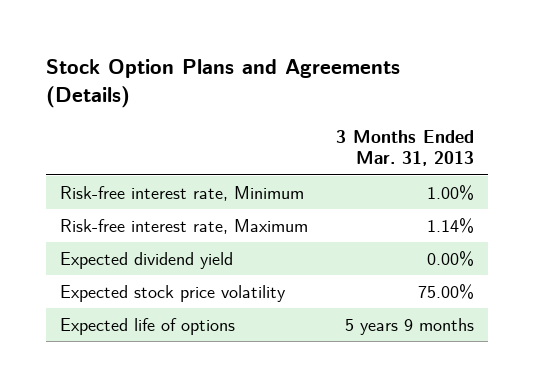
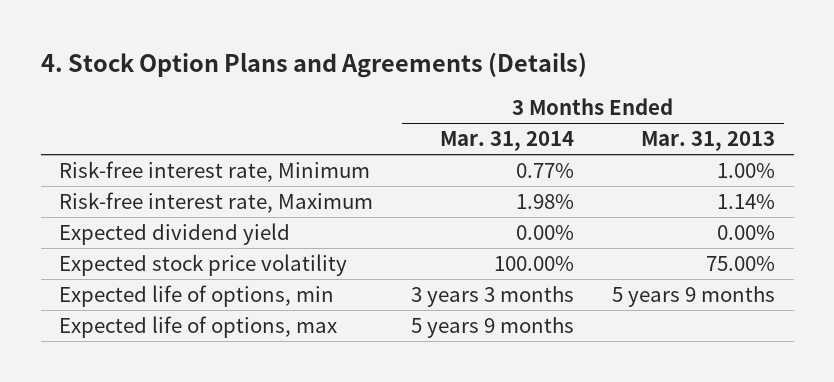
- Stock Option Plans and Agreements (Details)
+ 4. Stock Option Plans and Agreements (Details)
- | 3 Months Ended Mar. 31, 2013
+ | 3 Months Ended Mar. 31, 2014 | 3 Months Ended Mar. 31, 2013
- Expected life of options | 5 years 9 months
+ Expected life of options, min | 3 years 3 months | 5 years 9 months
+ Expected life of options, max | 5 years 9 months |

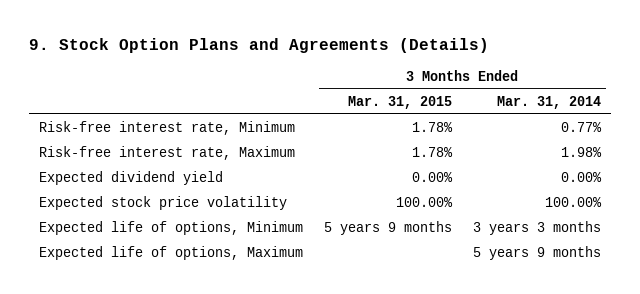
- 4. Stock Option Plans and Agreements (Details)
+ 9. Stock Option Plans and Agreements (Details)
- | 3 Months Ended Mar. 31, 2014 | 3 Months Ended Mar. 31, 2013
+ | 3 Months Ended Mar. 31, 2015 | 3 Months Ended Mar. 31, 2014
- Expected life of options, min | 3 years 3 months | 5 years 9 months
- Expected life of options, max | 5 years 9 months |
+ Expected life of options, Minimum | 5 years 9 months | 3 years 3 months
+ Expected life of options, Maximum | | 5 years 9 months

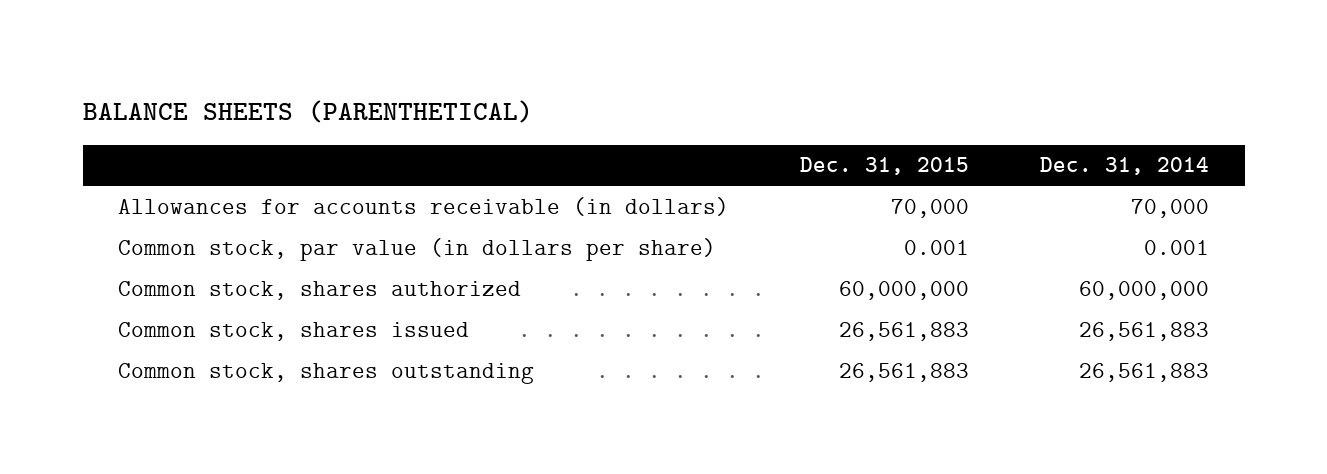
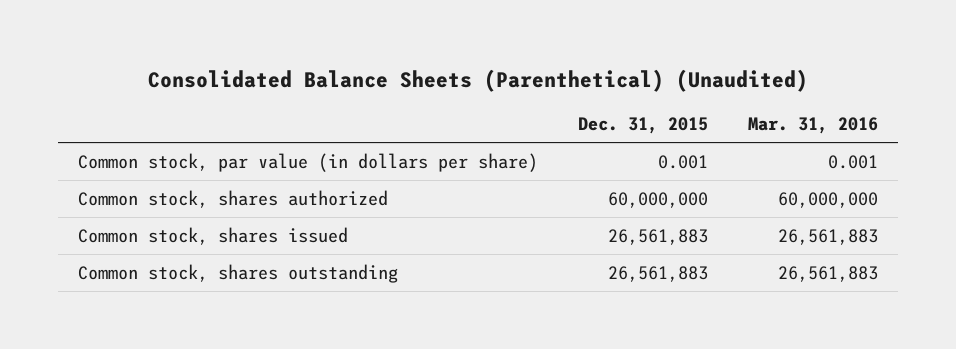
- BALANCE SHEETS (PARENTHETICAL)
+ Consolidated Balance Sheets (Parenthetical) (Unaudited)
- | Dec. 31, 2015 | Dec. 31, 2014
+ | Dec. 31, 2015 | Mar. 31, 2016
- Allowances for accounts receivable (in dollars) | 70,000 | 70,000

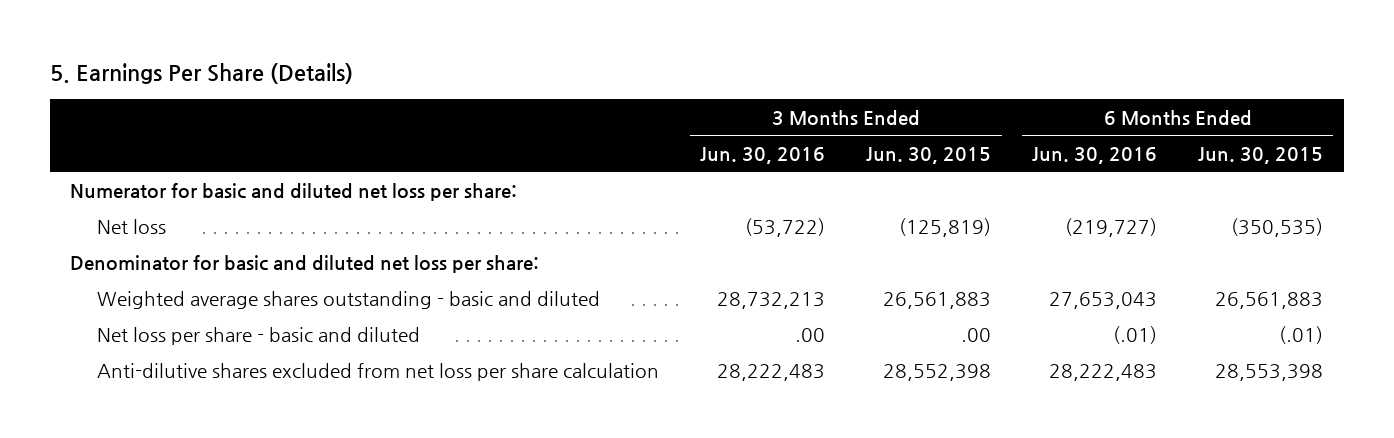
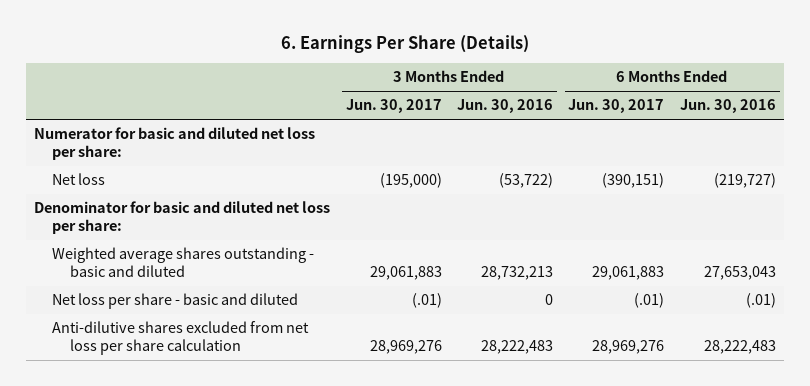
- 5. Earnings Per Share (Details)
+ 6. Earnings Per Share (Details)
- | 3 Months Ended Jun. 30, 2016 | 3 Months Ended Jun. 30, 2015 | 6 Months Ended Jun. 30, 2016 | 6 Months Ended Jun. 30, 2015
+ | 3 Months Ended Jun. 30, 2017 | 3 Months Ended Jun. 30, 2016 | 6 Months Ended Jun. 30, 2017 | 6 Months Ended Jun. 30, 2016
- Net loss per share - basic and diluted | .00 | .00 | (.01) | (.01)
+ Net loss per share - basic and diluted | (.01) | 0 | (.01) | (.01)

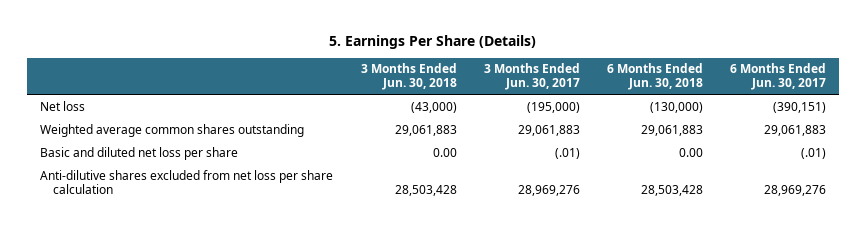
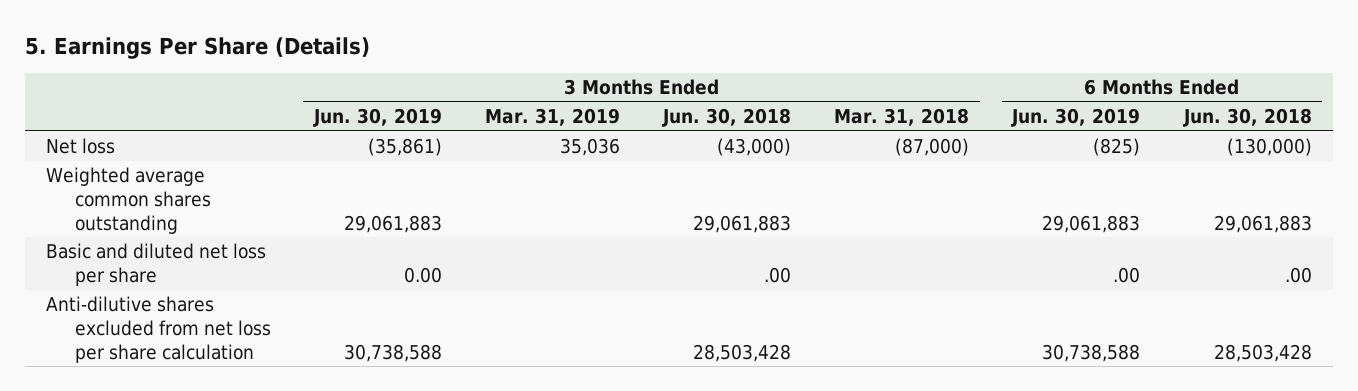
- | 3 Months Ended Jun. 30, 2018 | 3 Months Ended Jun. 30, 2017 | 6 Months Ended Jun. 30, 2018 | 6 Months Ended Jun. 30, 2017
+ | 3 Months Ended Jun. 30, 2019 | 3 Months Ended Mar. 31, 2019 | 3 Months Ended Jun. 30, 2018 | 3 Months Ended Mar. 31, 2018 | 6 Months Ended Jun. 30, 2019 | 6 Months Ended Jun. 30, 2018
- Basic and diluted net loss per share | 0.00 | (.01) | 0.00 | (.01)
+ Basic and diluted net loss per share | 0.00 | | .00 | | .00 | .00

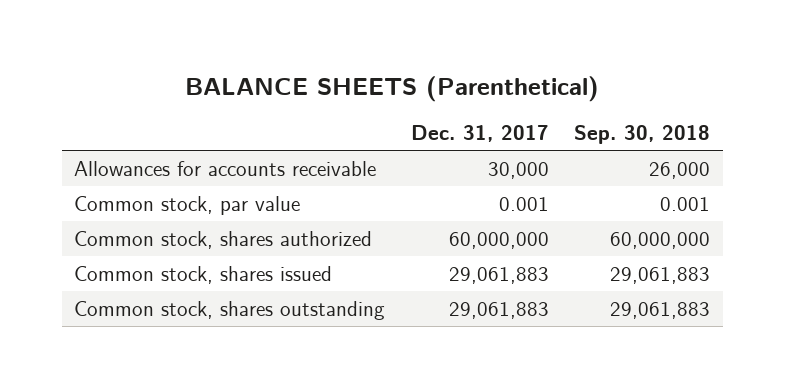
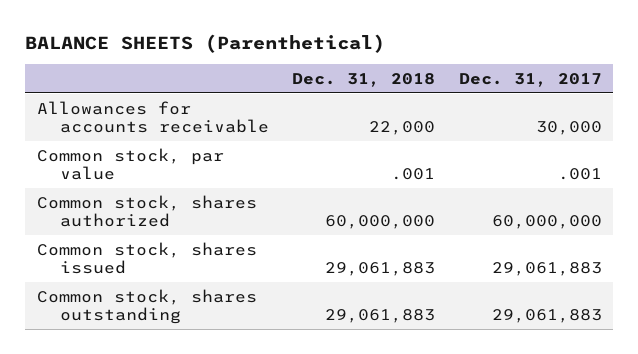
- | Dec. 31, 2017 | Sep. 30, 2018
+ | Dec. 31, 2018 | Dec. 31, 2017
- Common stock, par value | 0.001 | 0.001
+ Common stock, par value | .001 | .001

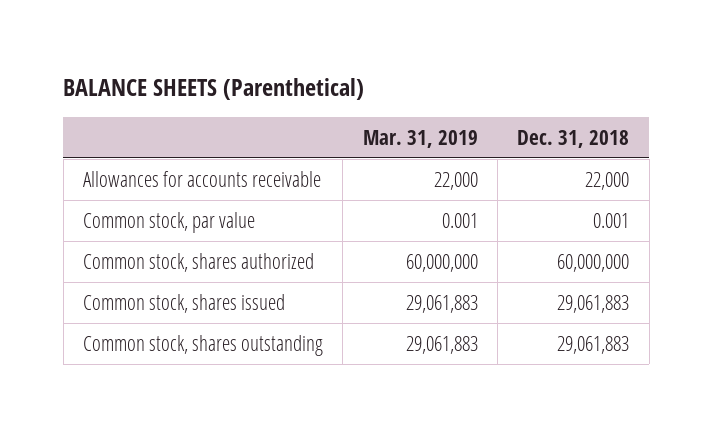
- | Dec. 31, 2018 | Dec. 31, 2017
+ | Mar. 31, 2019 | Dec. 31, 2018
- Common stock, par value | .001 | .001
+ Common stock, par value | 0.001 | 0.001

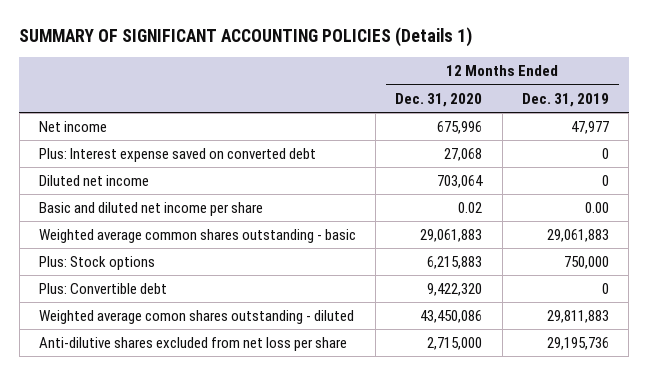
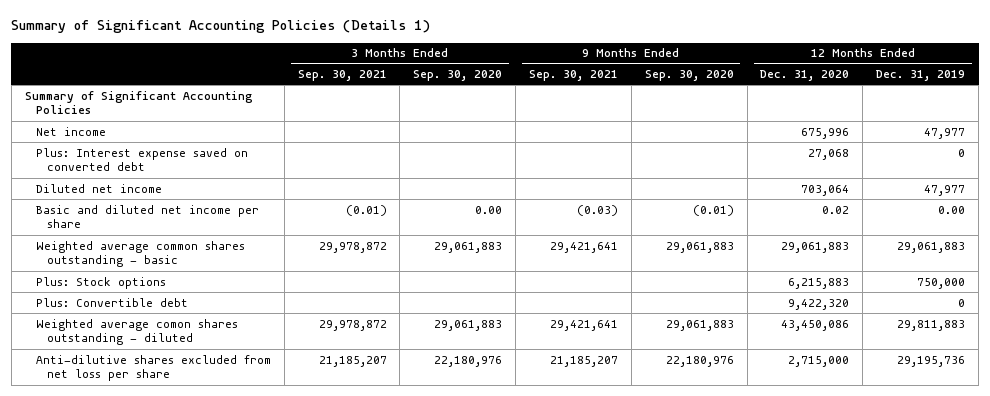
- SUMMARY OF SIGNIFICANT ACCOUNTING POLICIES (Details 1)
+ Summary of Significant Accounting Policies (Details 1)
- | 12 Months Ended Dec. 31, 2020 | 12 Months Ended Dec. 31, 2019
+ | 3 Months Ended Sep. 30, 2021 | 3 Months Ended Sep. 30, 2020 | 9 Months Ended Sep. 30, 2021 | 9 Months Ended Sep. 30, 2020 | 12 Months Ended Dec. 31, 2020 | 12 Months Ended Dec. 31, 2019
+ Summary of Significant Accounting Policies
- Diluted net income | 703,064 | 0
+ Diluted net income | | | | | 703,064 | 47,977

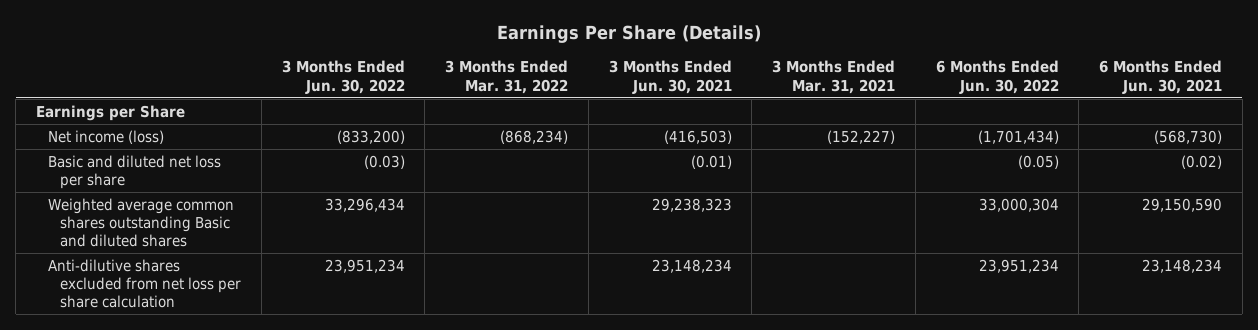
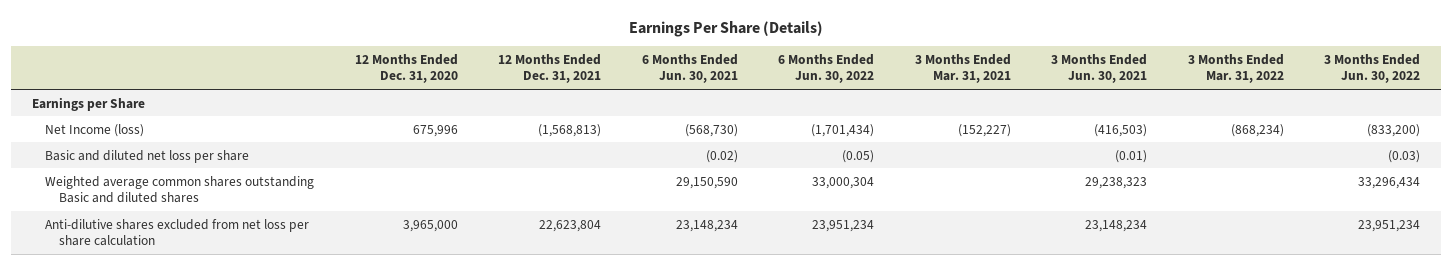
- | 3 Months Ended Jun. 30, 2022 | 3 Months Ended Mar. 31, 2022 | 3 Months Ended Jun. 30, 2021 | 3 Months Ended Mar. 31, 2021 | 6 Months Ended Jun. 30, 2022 | 6 Months Ended Jun. 30, 2021
+ | 12 Months Ended Dec. 31, 2020 | 12 Months Ended Dec. 31, 2021 | 6 Months Ended Jun. 30, 2021 | 6 Months Ended Jun. 30, 2022 | 3 Months Ended Mar. 31, 2021 | 3 Months Ended Jun. 30, 2021 | 3 Months Ended Mar. 31, 2022 | 3 Months Ended Jun. 30, 2022
- Net income (loss) | (833,200) | (868,234) | (416,503) | (152,227) | (1,701,434) | (568,730)
+ Net Income (loss) | 675,996 | (1,568,813) | (568,730) | (1,701,434) | (152,227) | (416,503) | (868,234) | (833,200)

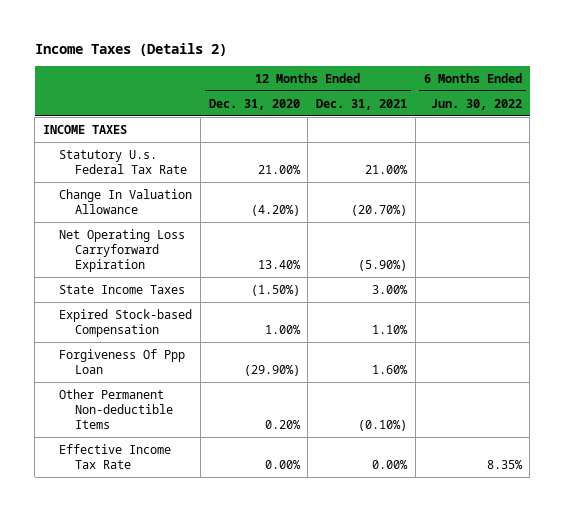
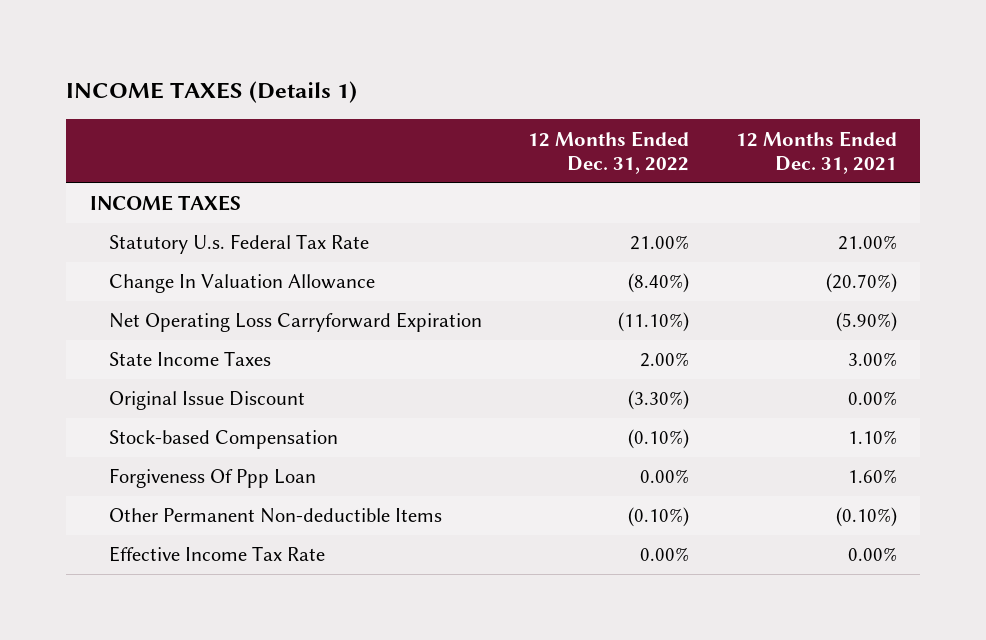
- Income Taxes (Details 2)
+ INCOME TAXES (Details 1)
- | 12 Months Ended Dec. 31, 2020 | 12 Months Ended Dec. 31, 2021 | 6 Months Ended Jun. 30, 2022
+ | 12 Months Ended Dec. 31, 2022 | 12 Months Ended Dec. 31, 2021
- Expired Stock-based Compensation | 1.00% | 1.10% |
+ Original Issue Discount | (3.30%) | 0.00%
+ Stock-based Compensation | (0.10%) | 1.10%

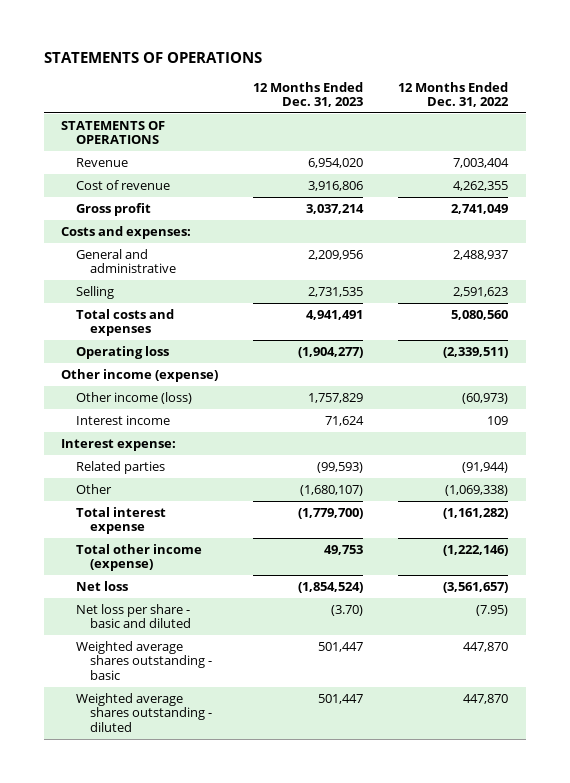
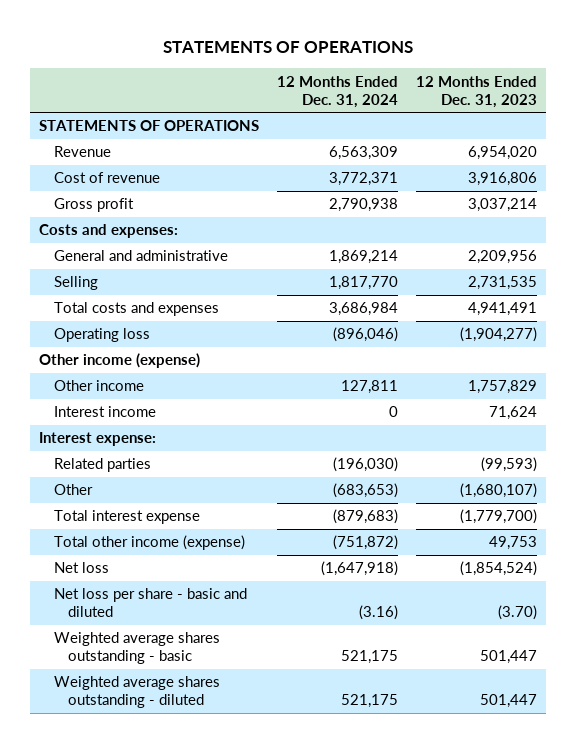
- | 12 Months Ended Dec. 31, 2023 | 12 Months Ended Dec. 31, 2022
+ | 12 Months Ended Dec. 31, 2024 | 12 Months Ended Dec. 31, 2023
- Other income (loss) | 1,757,829 | (60,973)
+ Other income | 127,811 | 1,757,829

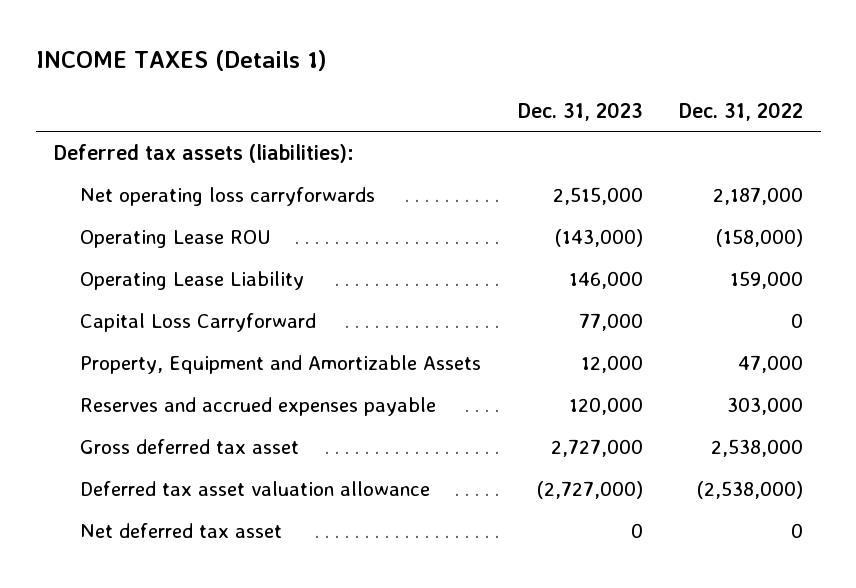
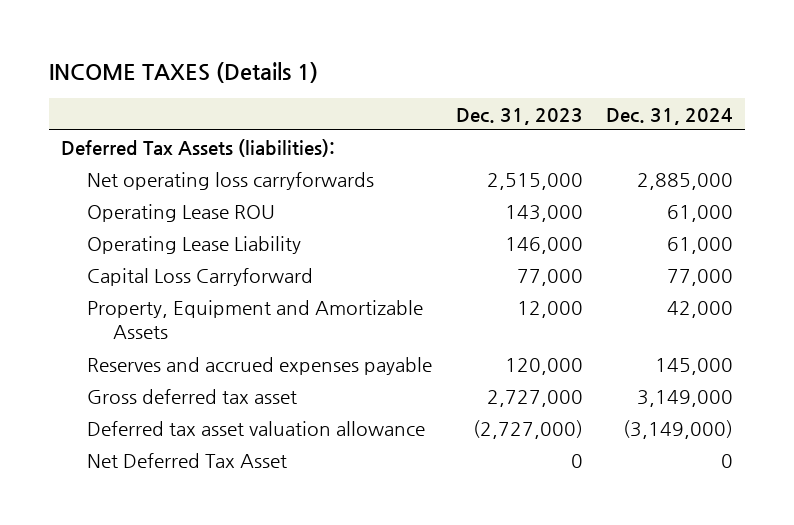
- | Dec. 31, 2023 | Dec. 31, 2022
+ | Dec. 31, 2023 | Dec. 31, 2024
- Deferred tax assets (liabilities):
+ Deferred Tax Assets (liabilities):
- Operating Lease ROU | (143,000) | (158,000)
+ Operating Lease ROU | 143,000 | 61,000
- Net deferred tax asset | 0 | 0
+ Net Deferred Tax Asset | 0 | 0

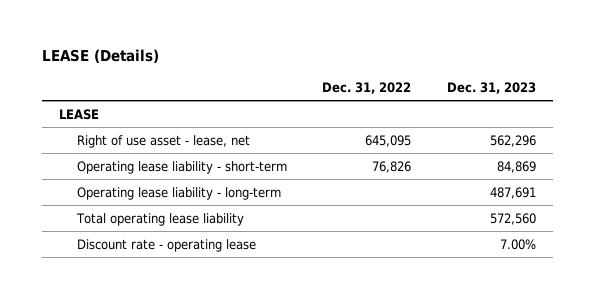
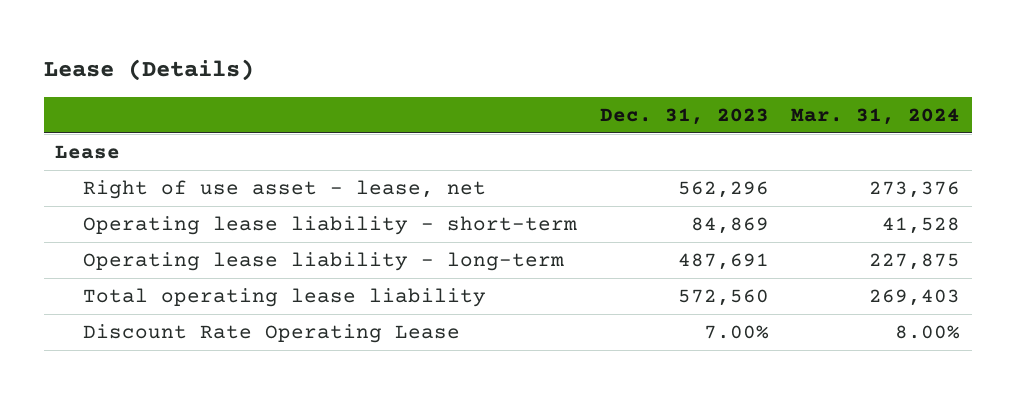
- LEASE (Details)
+ Lease (Details)
- | Dec. 31, 2022 | Dec. 31, 2023
+ | Dec. 31, 2023 | Mar. 31, 2024
- LEASE
+ Lease
- Discount rate - operating lease | | 7.00%
+ Discount Rate Operating Lease | 7.00% | 8.00%

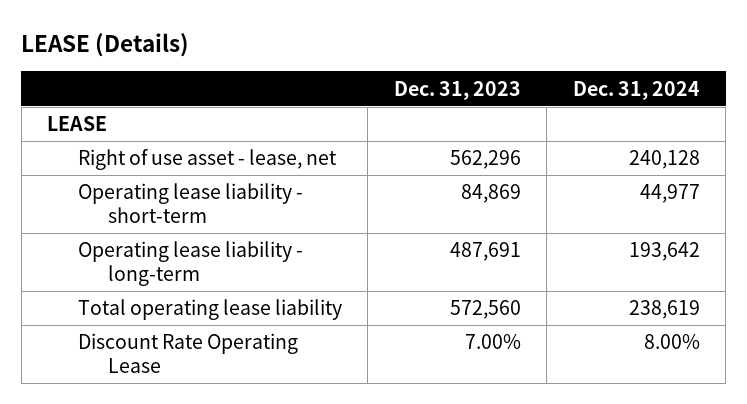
- Lease (Details)
+ LEASE (Details)
- | Dec. 31, 2023 | Mar. 31, 2024
+ | Dec. 31, 2023 | Dec. 31, 2024
- Lease
+ LEASE

